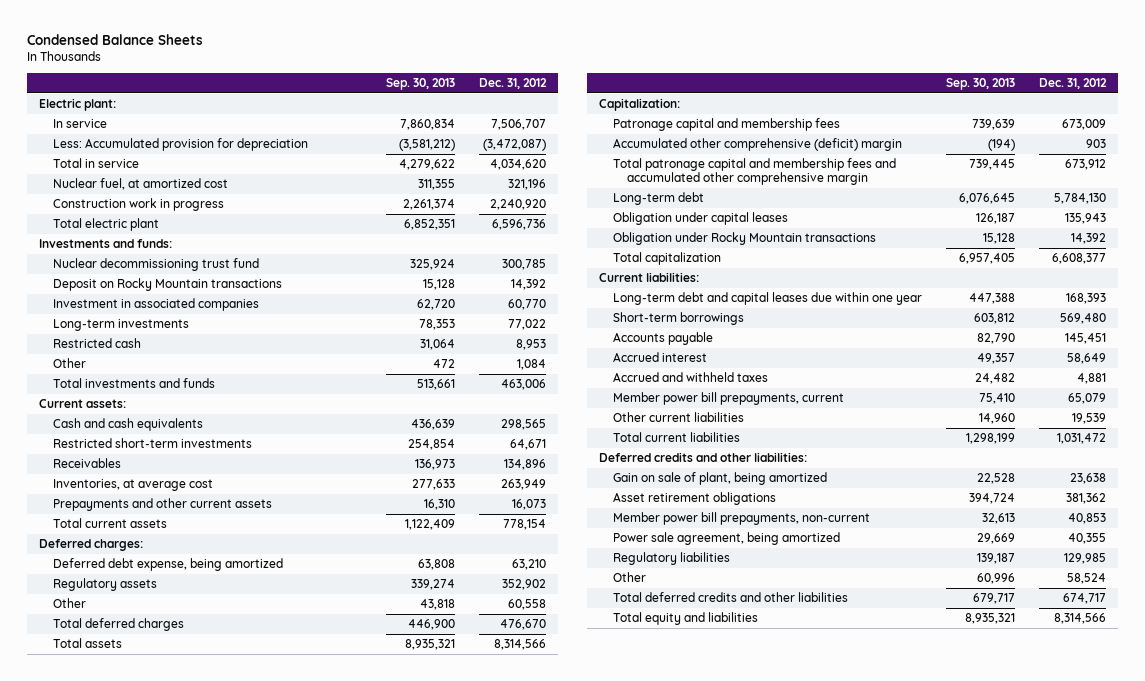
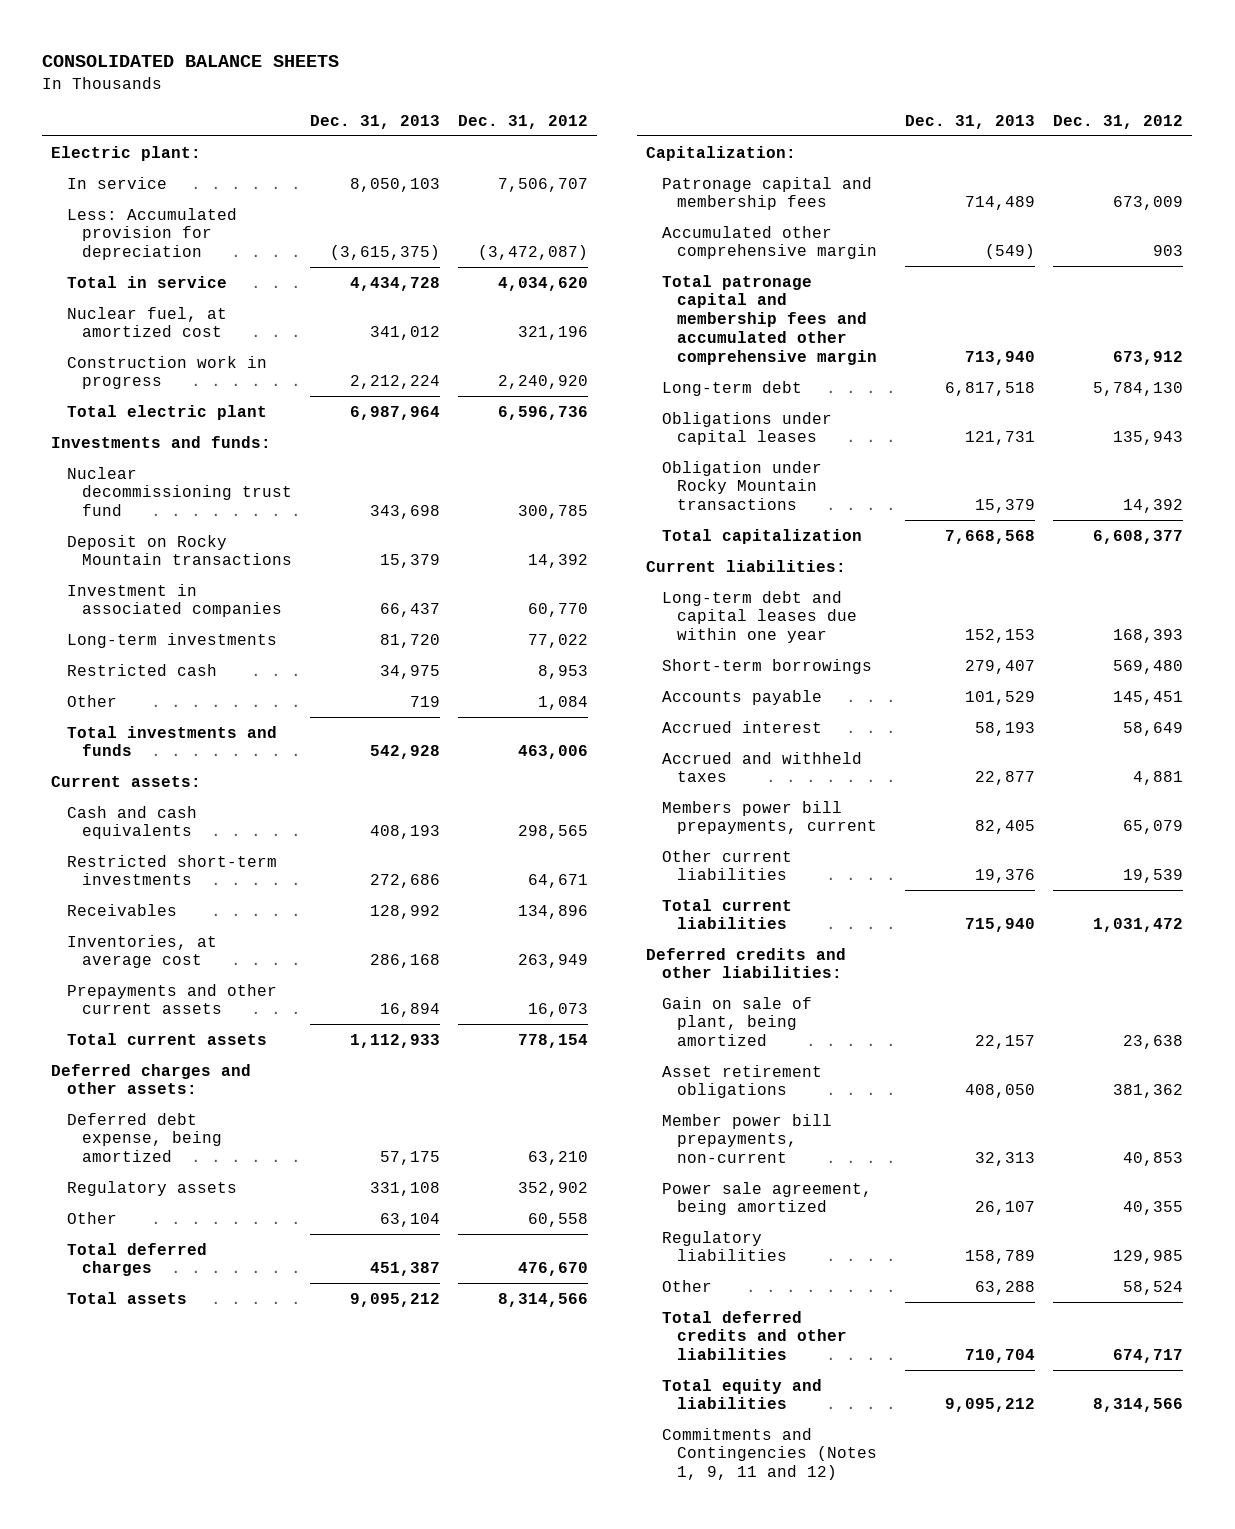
- Condensed Balance Sheets
+ CONSOLIDATED BALANCE SHEETS
- | Sep. 30, 2013 | Dec. 31, 2012
+ | Dec. 31, 2013 | Dec. 31, 2012
- Deferred charges:
+ Deferred charges and other assets:
- Accumulated other comprehensive (deficit) margin | (194) | 903
+ Accumulated other comprehensive margin | (549) | 903
- Obligation under capital leases | 126,187 | 135,943
+ Obligations under capital leases | 121,731 | 135,943
- Member power bill prepayments, current | 75,410 | 65,079
+ Members power bill prepayments, current | 82,405 | 65,079
+ Commitments and Contingencies (Notes 1, 9, 11 and 12)

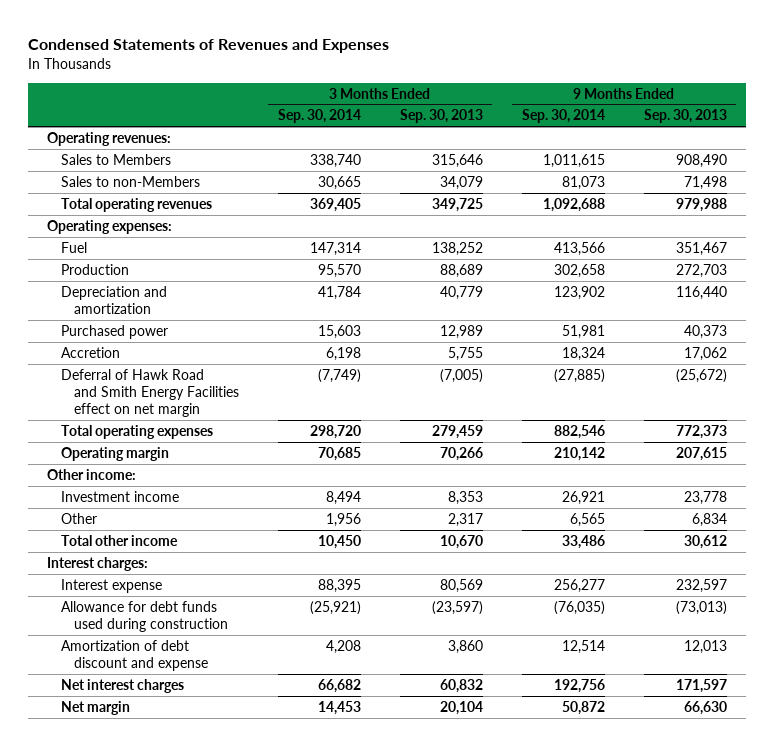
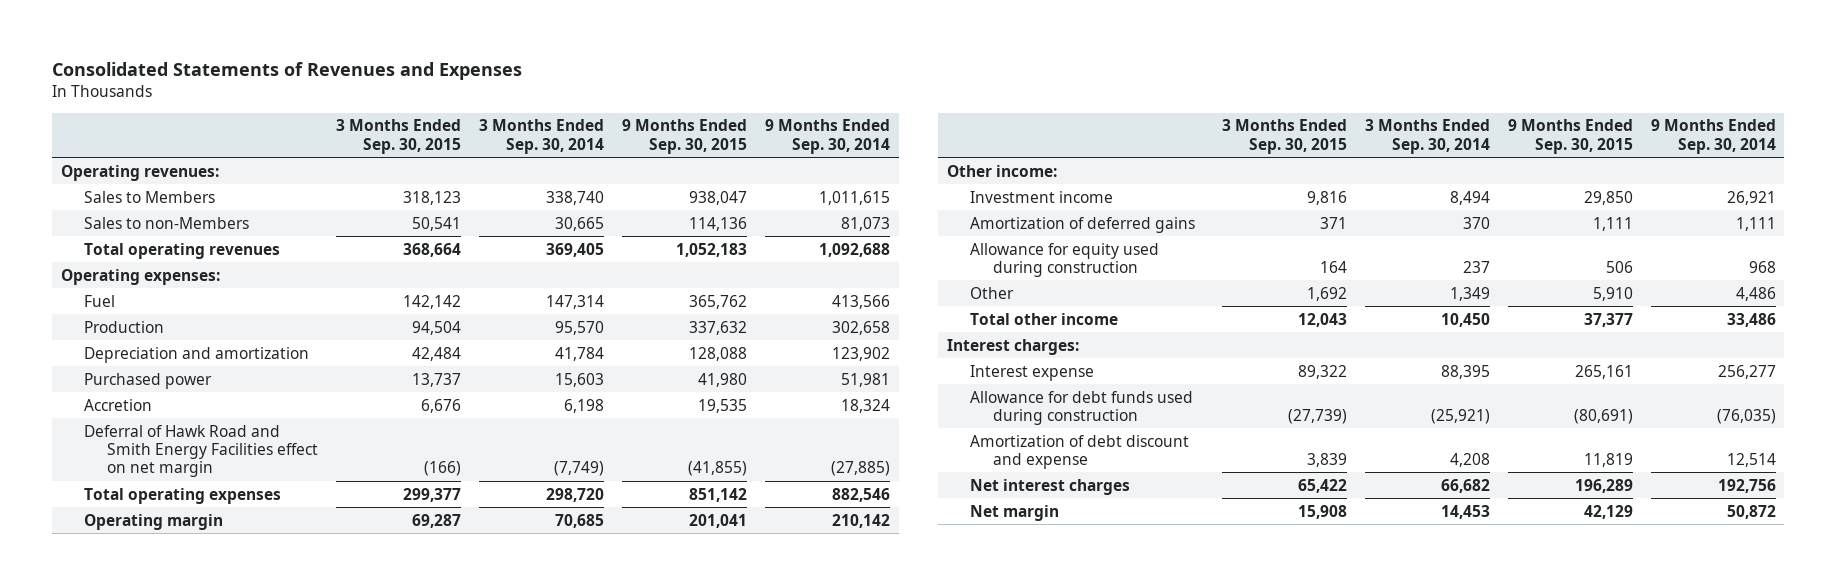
- Condensed Statements of Revenues and Expenses
+ Consolidated Statements of Revenues and Expenses
- | 3 Months Ended Sep. 30, 2014 | 3 Months Ended Sep. 30, 2013 | 9 Months Ended Sep. 30, 2014 | 9 Months Ended Sep. 30, 2013
+ | 3 Months Ended Sep. 30, 2015 | 3 Months Ended Sep. 30, 2014 | 9 Months Ended Sep. 30, 2015 | 9 Months Ended Sep. 30, 2014
- Other | 1,956 | 2,317 | 6,565 | 6,834
+ Amortization of deferred gains | 371 | 370 | 1,111 | 1,111
+ Allowance for equity used during construction | 164 | 237 | 506 | 968
+ Other | 1,692 | 1,349 | 5,910 | 4,486

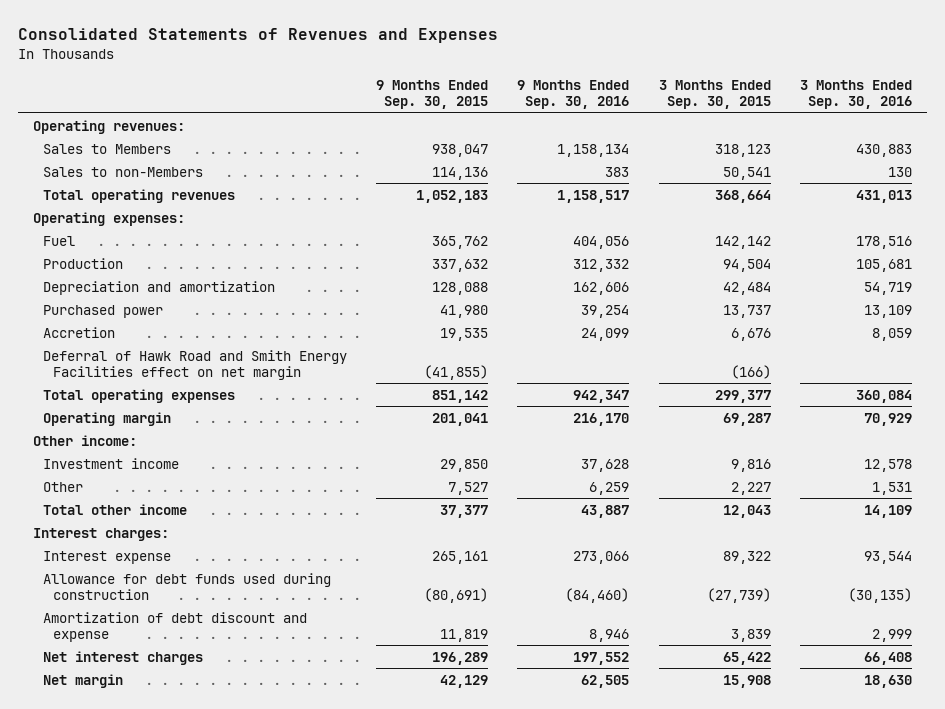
- | 3 Months Ended Sep. 30, 2015 | 3 Months Ended Sep. 30, 2014 | 9 Months Ended Sep. 30, 2015 | 9 Months Ended Sep. 30, 2014
+ | 9 Months Ended Sep. 30, 2015 | 9 Months Ended Sep. 30, 2016 | 3 Months Ended Sep. 30, 2015 | 3 Months Ended Sep. 30, 2016
- Amortization of deferred gains | 371 | 370 | 1,111 | 1,111
- Allowance for equity used during construction | 164 | 237 | 506 | 968
- Other | 1,692 | 1,349 | 5,910 | 4,486
+ Other | 7,527 | 6,259 | 2,227 | 1,531

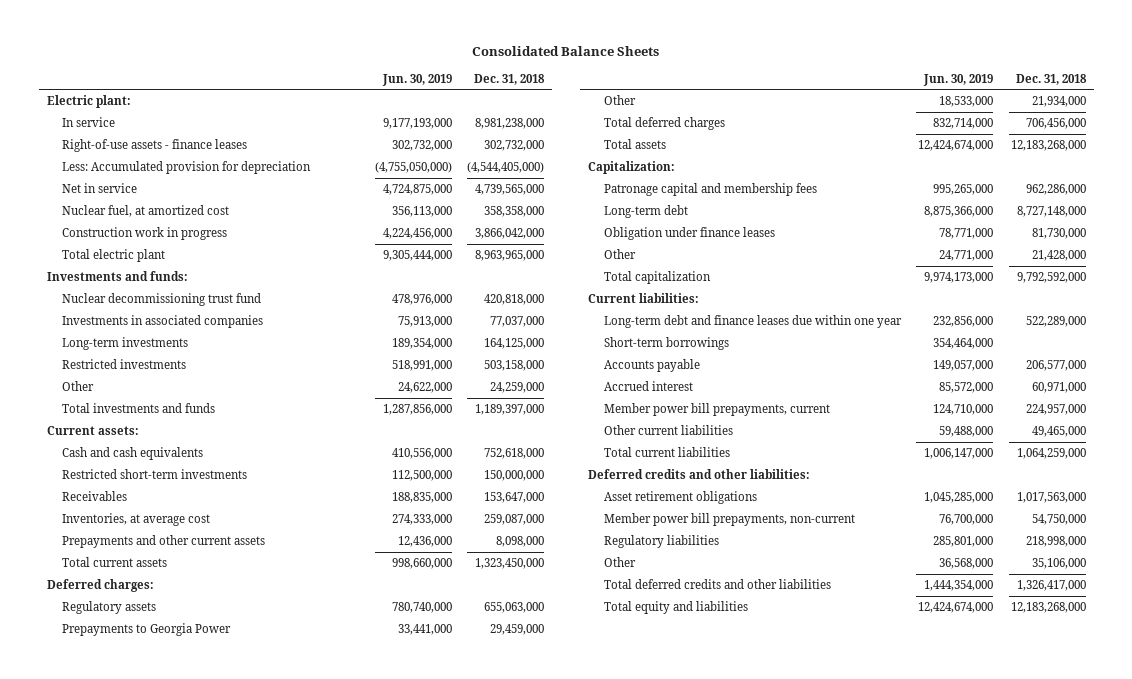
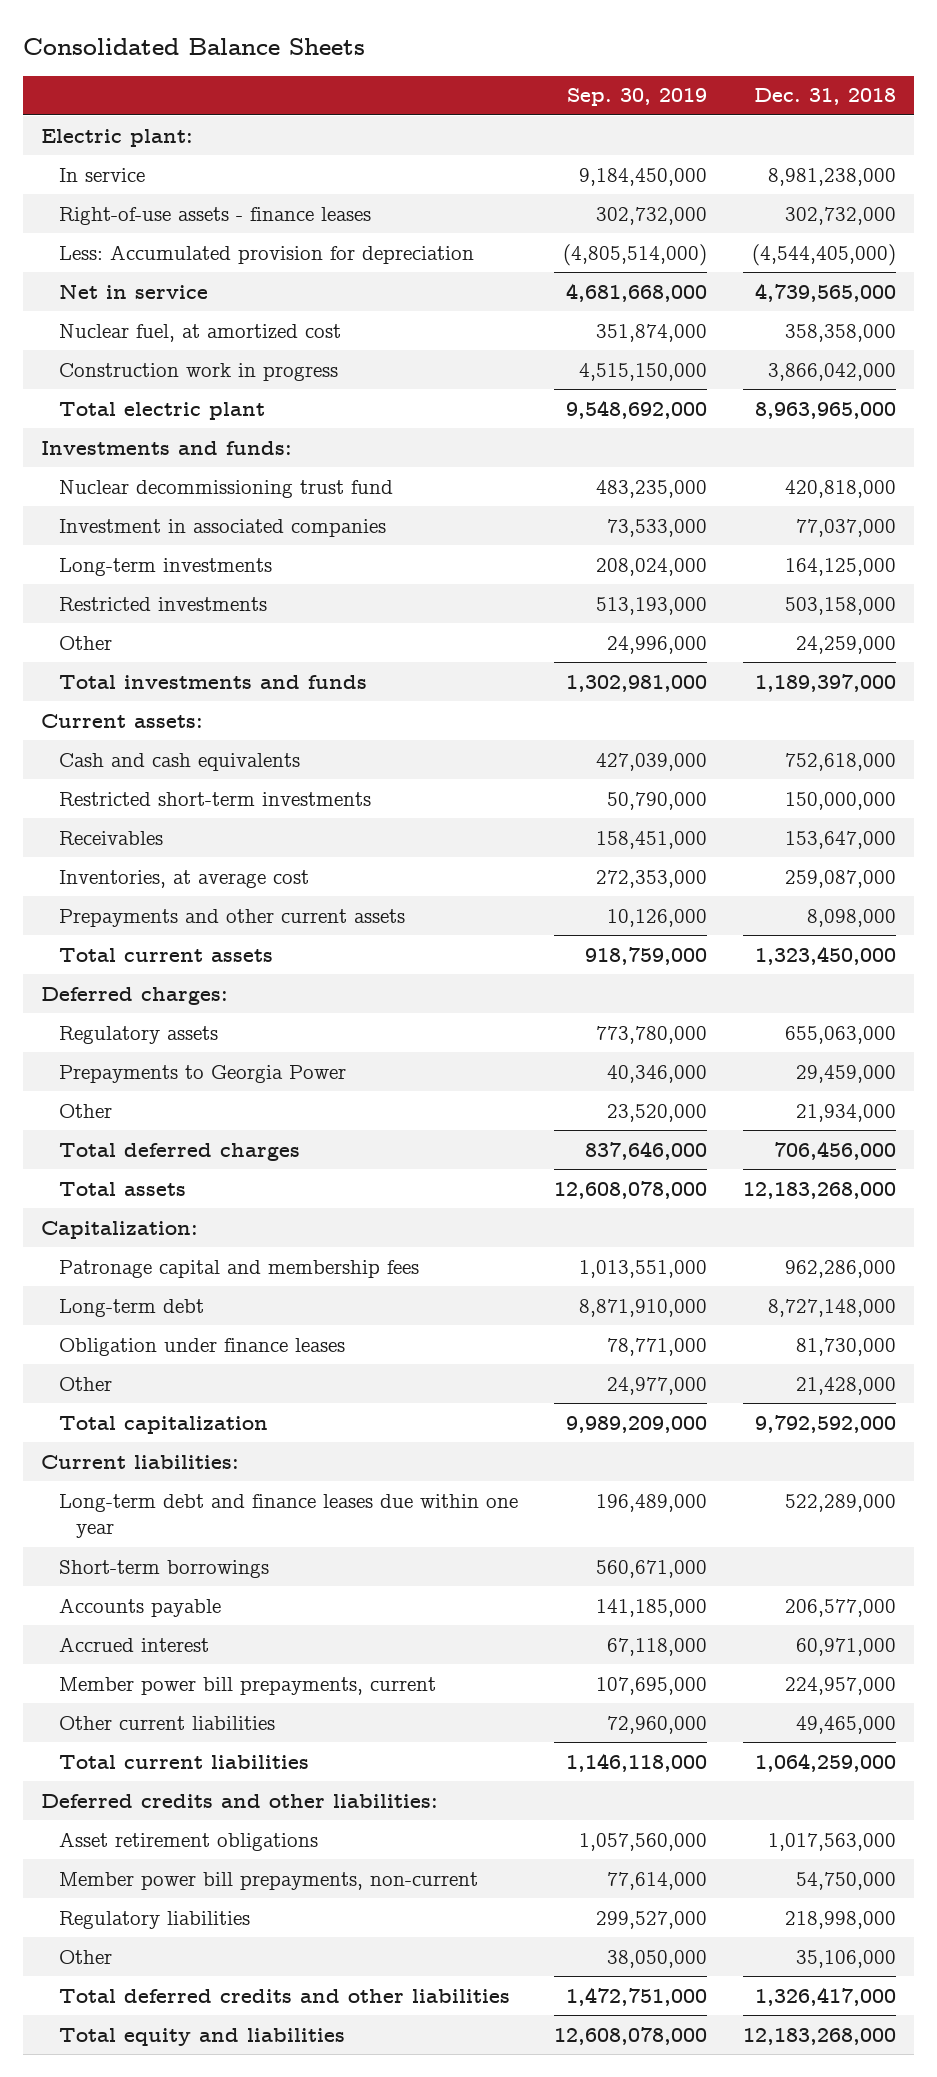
- | Jun. 30, 2019 | Dec. 31, 2018
+ | Sep. 30, 2019 | Dec. 31, 2018
- Investments in associated companies | 75,913,000 | 77,037,000
+ Investment in associated companies | 73,533,000 | 77,037,000

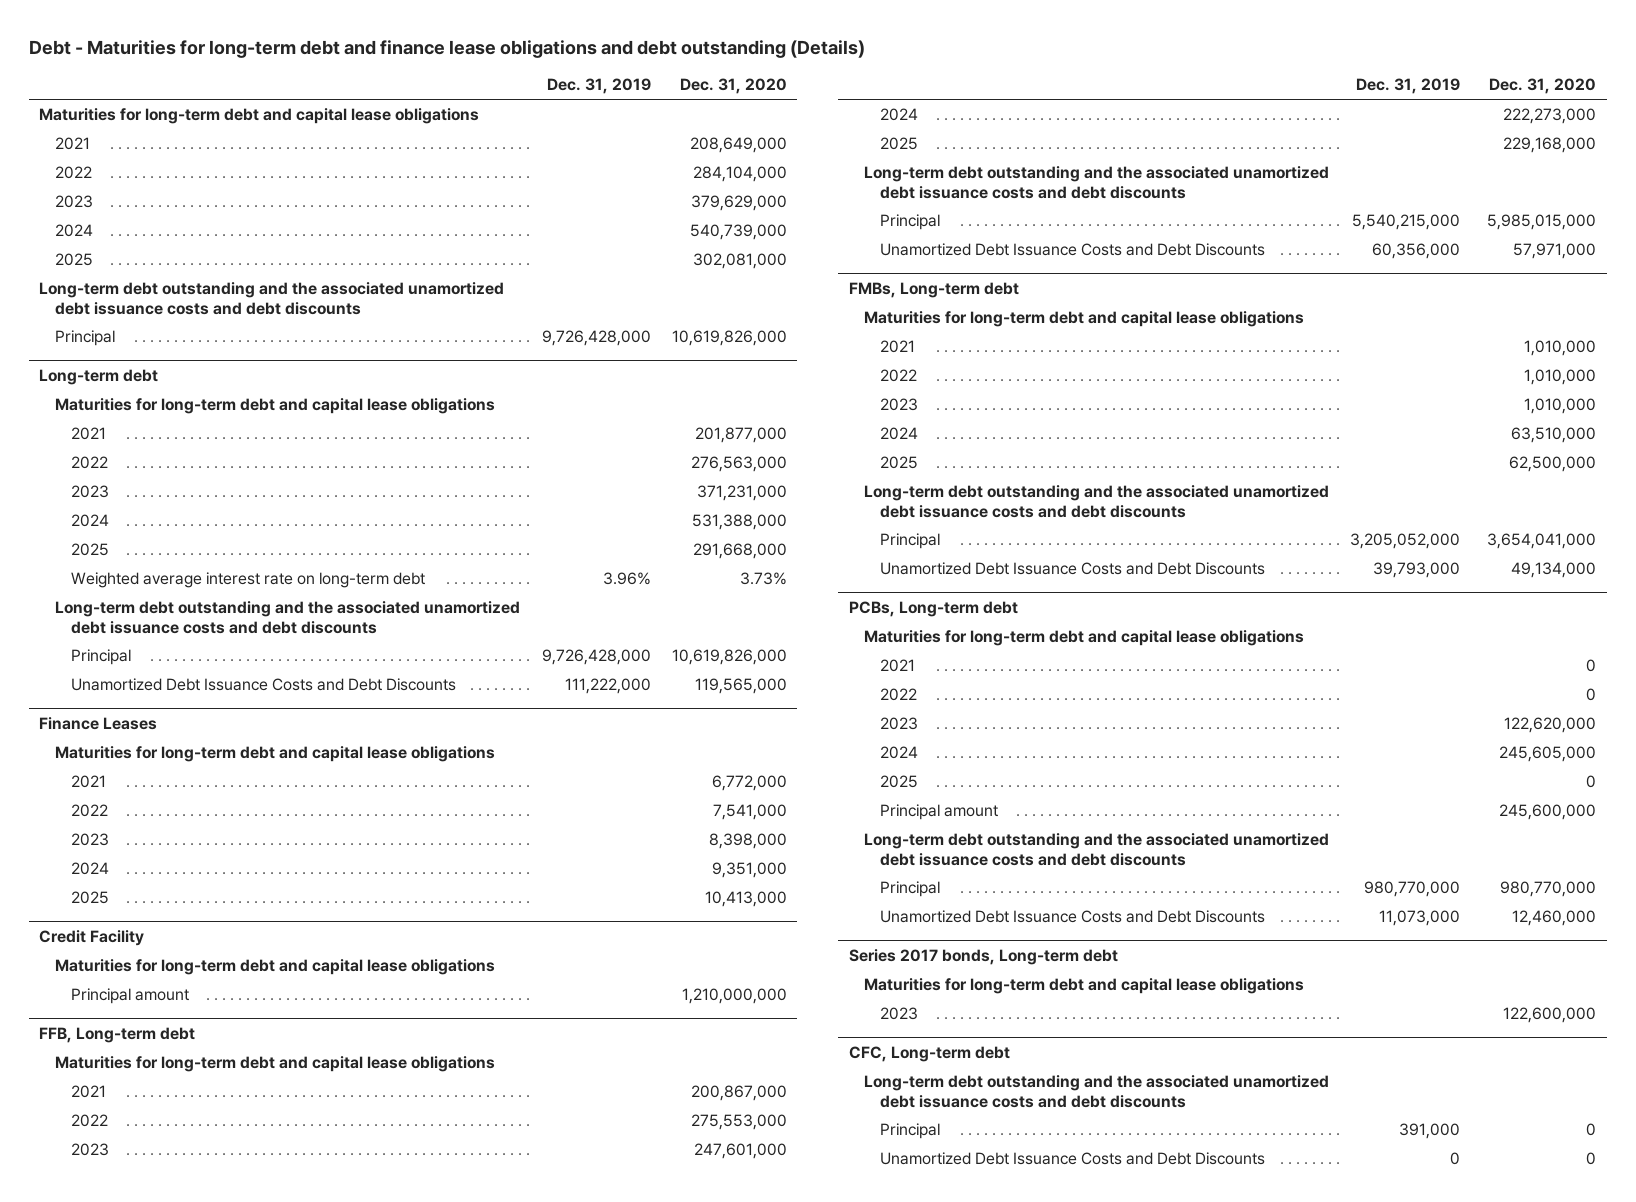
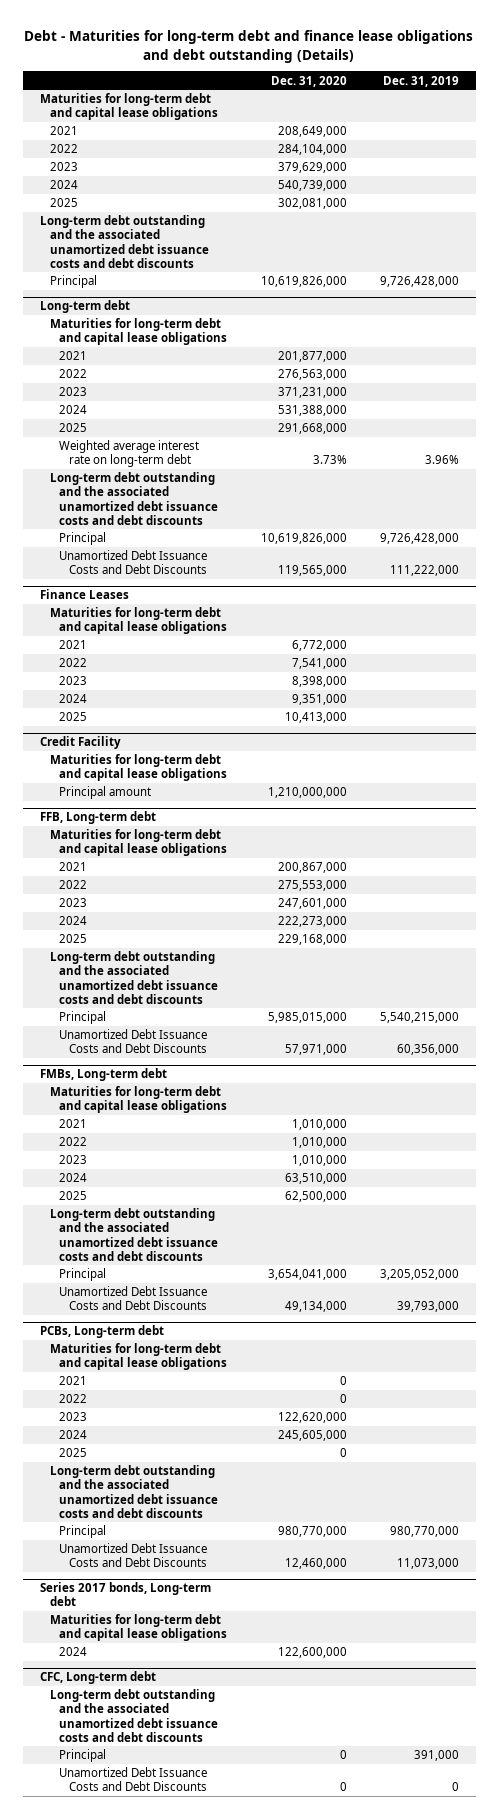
- | Dec. 31, 2019 | Dec. 31, 2020
+ | Dec. 31, 2020 | Dec. 31, 2019
@ PCBs, Long-term debt
- Principal amount | | 245,600,000
@ Series 2017 bonds, Long-term debt
- 2023 | | 122,600,000
+ 2024 | 122,600,000 |

